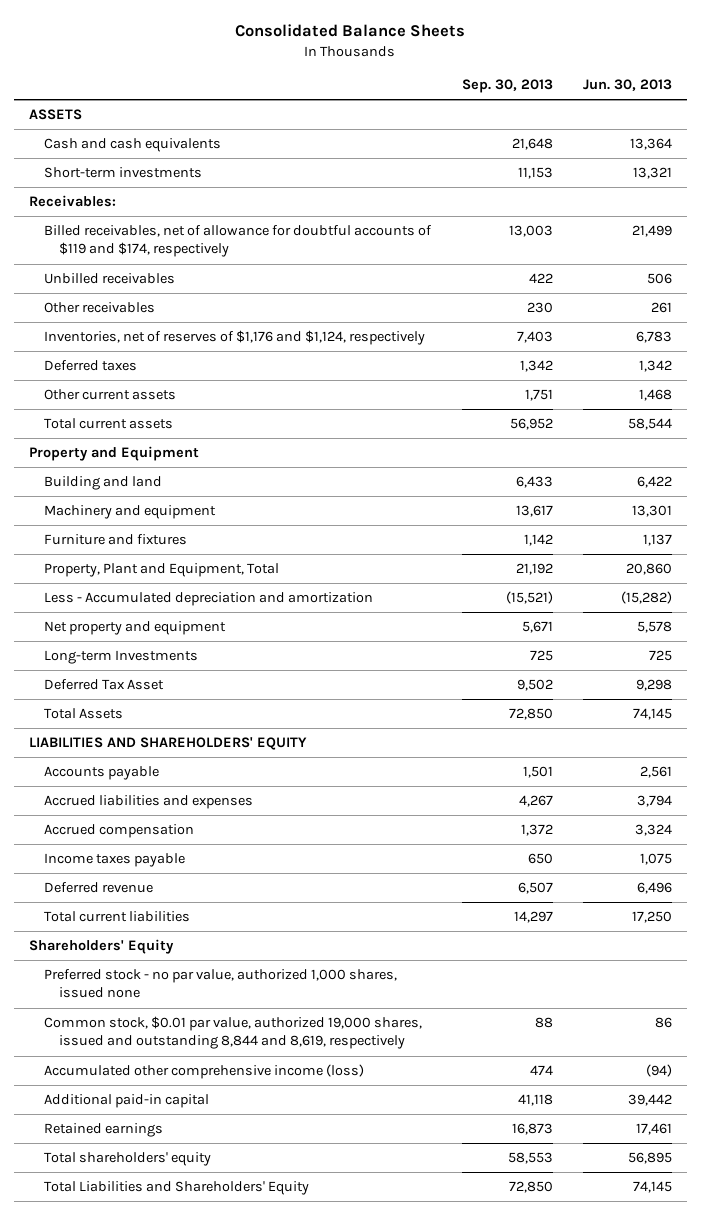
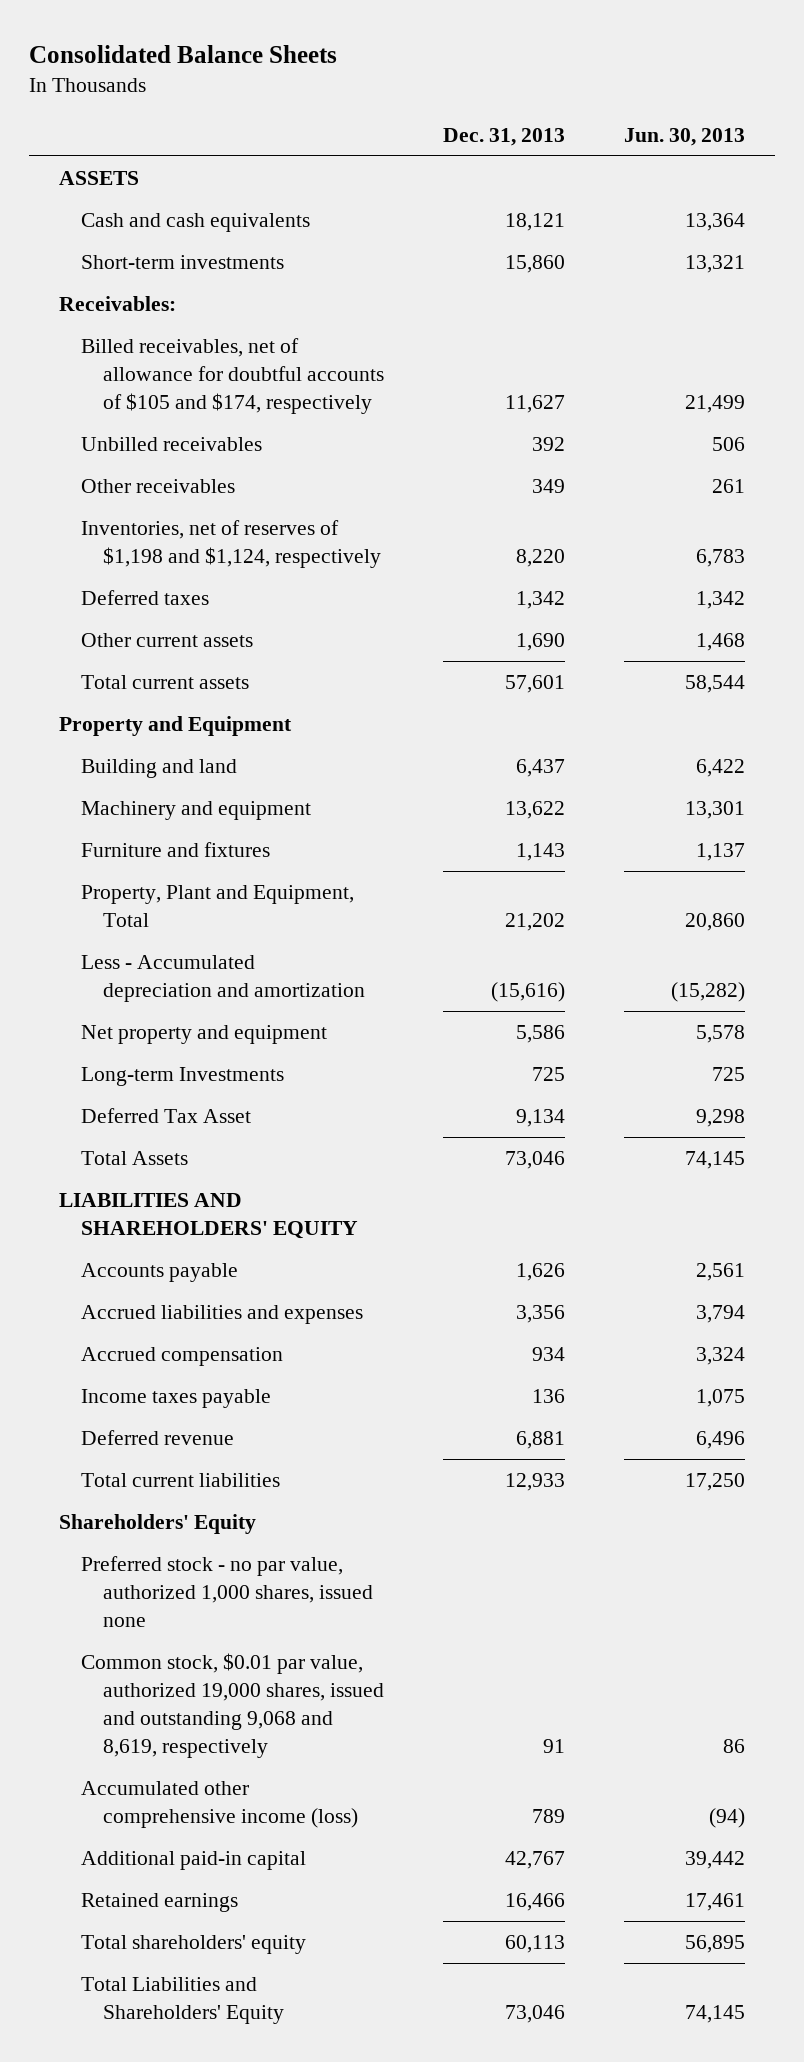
- | Sep. 30, 2013 | Jun. 30, 2013
+ | Dec. 31, 2013 | Jun. 30, 2013
- Billed receivables, net of allowance for doubtful accounts of $119 and $174, respectively | 13,003 | 21,499
+ Billed receivables, net of allowance for doubtful accounts of $105 and $174, respectively | 11,627 | 21,499
- Inventories, net of reserves of $1,176 and $1,124, respectively | 7,403 | 6,783
+ Inventories, net of reserves of $1,198 and $1,124, respectively | 8,220 | 6,783
- Common stock, $0.01 par value, authorized 19,000 shares, issued and outstanding 8,844 and 8,619, respectively | 88 | 86
+ Common stock, $0.01 par value, authorized 19,000 shares, issued and outstanding 9,068 and 8,619, respectively | 91 | 86

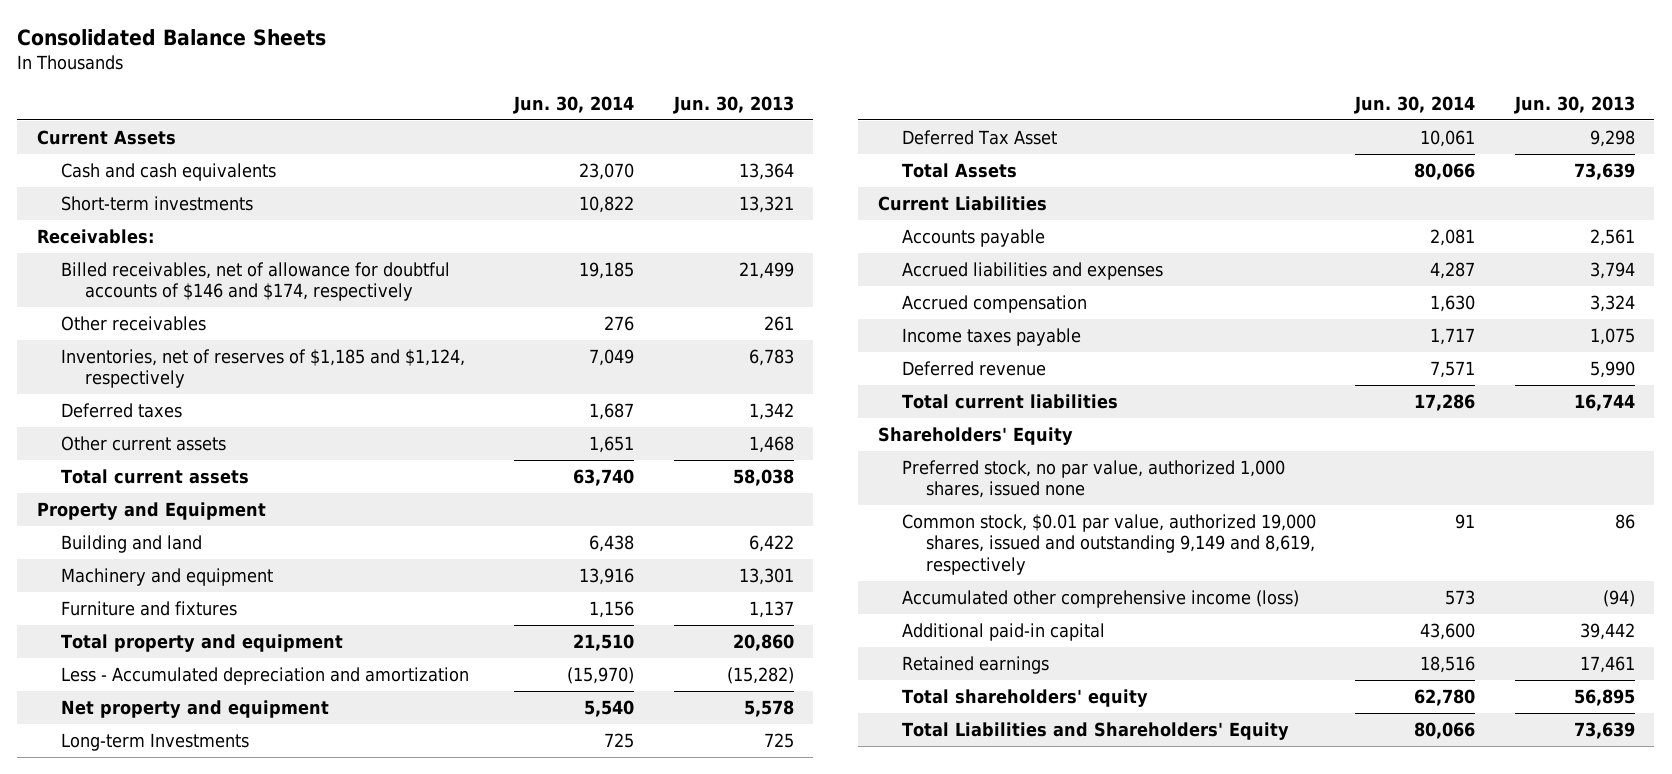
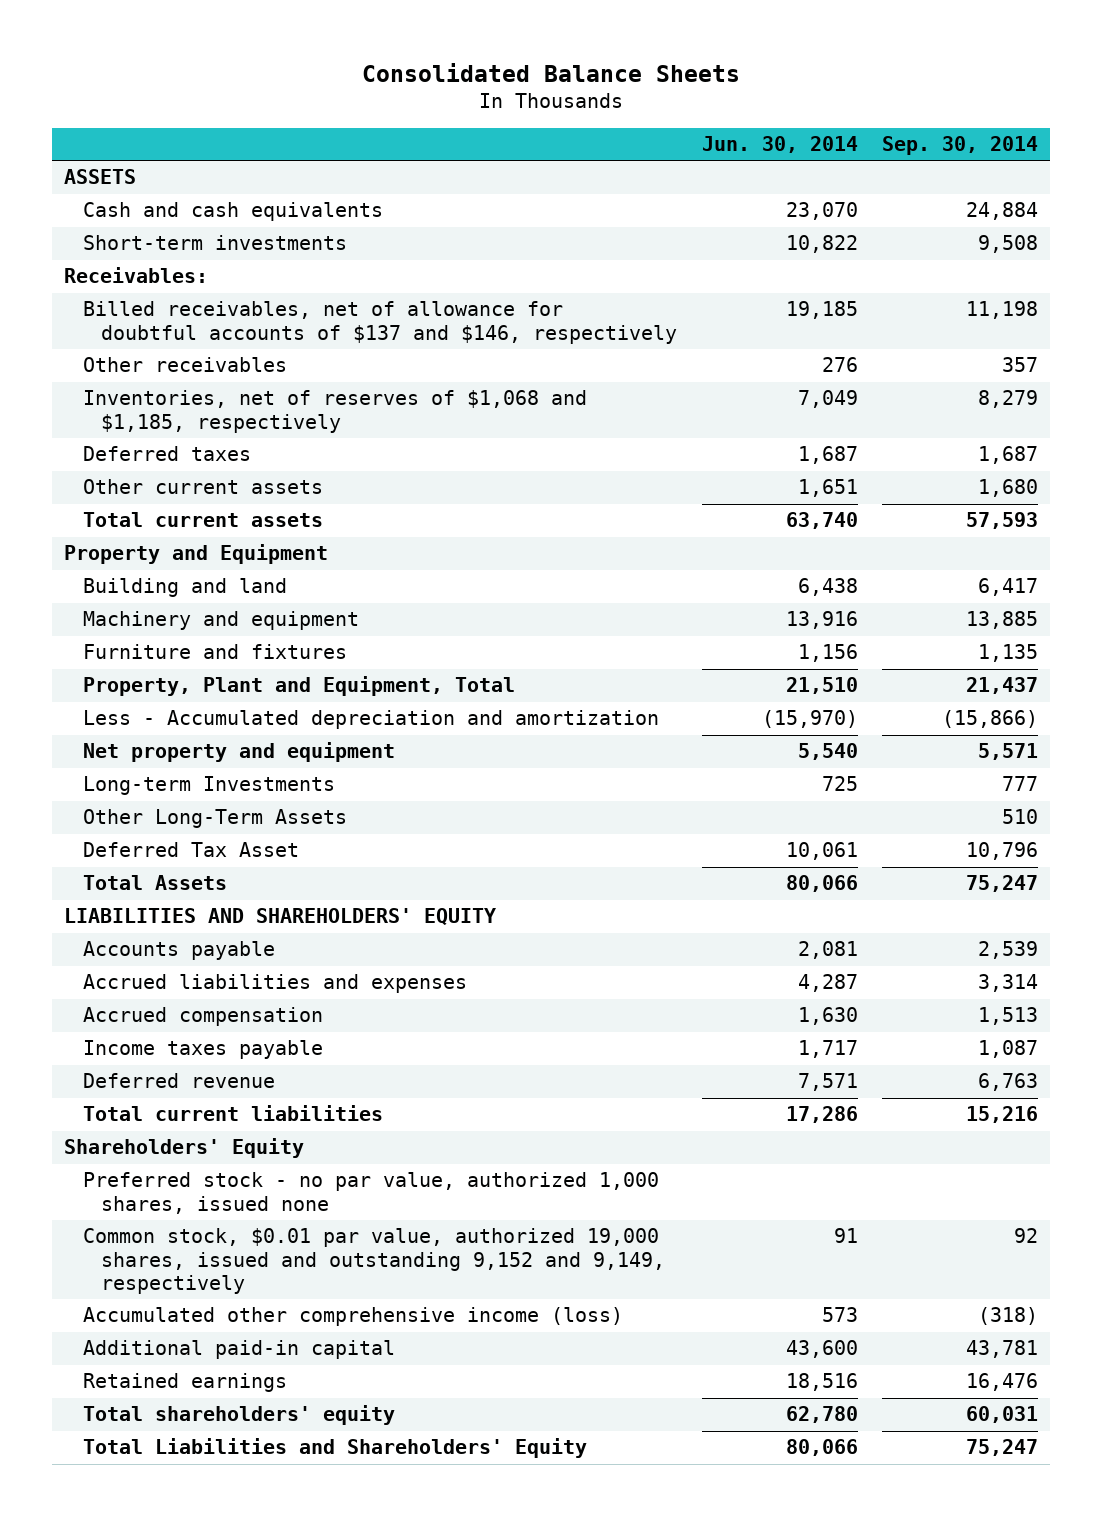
- | Jun. 30, 2014 | Jun. 30, 2013
+ | Jun. 30, 2014 | Sep. 30, 2014
- Current Assets
+ ASSETS
- Billed receivables, net of allowance for doubtful accounts of $146 and $174, respectively | 19,185 | 21,499
+ Billed receivables, net of allowance for doubtful accounts of $137 and $146, respectively | 19,185 | 11,198
- Inventories, net of reserves of $1,185 and $1,124, respectively | 7,049 | 6,783
+ Inventories, net of reserves of $1,068 and $1,185, respectively | 7,049 | 8,279
- Total property and equipment | 21,510 | 20,860
+ Property, Plant and Equipment, Total | 21,510 | 21,437
+ Other Long-Term Assets | | 510
- Current Liabilities
+ LIABILITIES AND SHAREHOLDERS' EQUITY
- Preferred stock, no par value, authorized 1,000 shares, issued none
- Common stock, $0.01 par value, authorized 19,000 shares, issued and outstanding 9,149 and 8,619, respectively | 91 | 86
+ Preferred stock - no par value, authorized 1,000 shares, issued none
+ Common stock, $0.01 par value, authorized 19,000 shares, issued and outstanding 9,152 and 9,149, respectively | 91 | 92

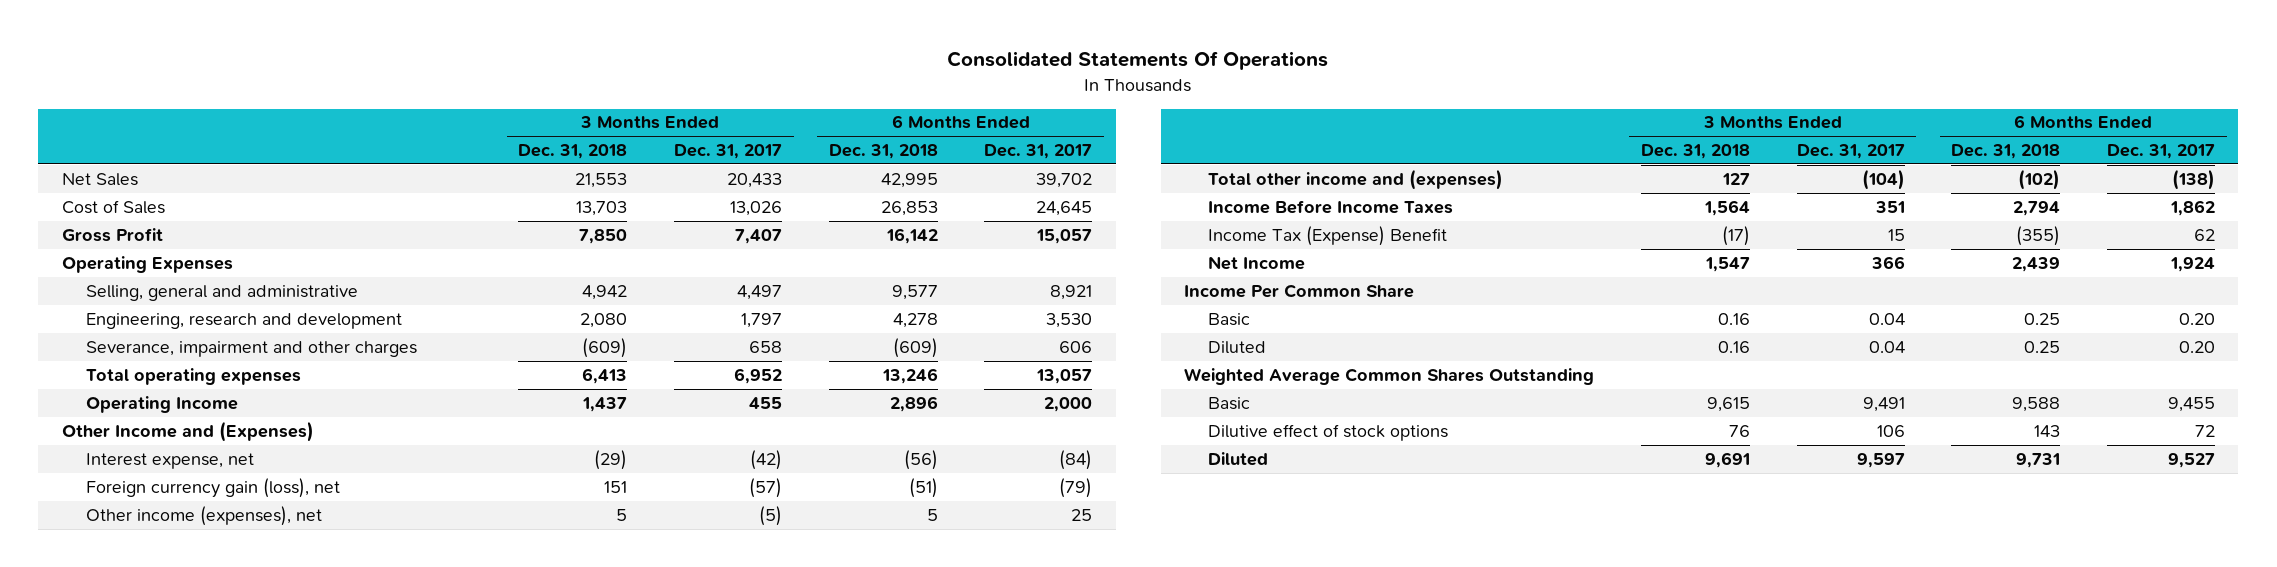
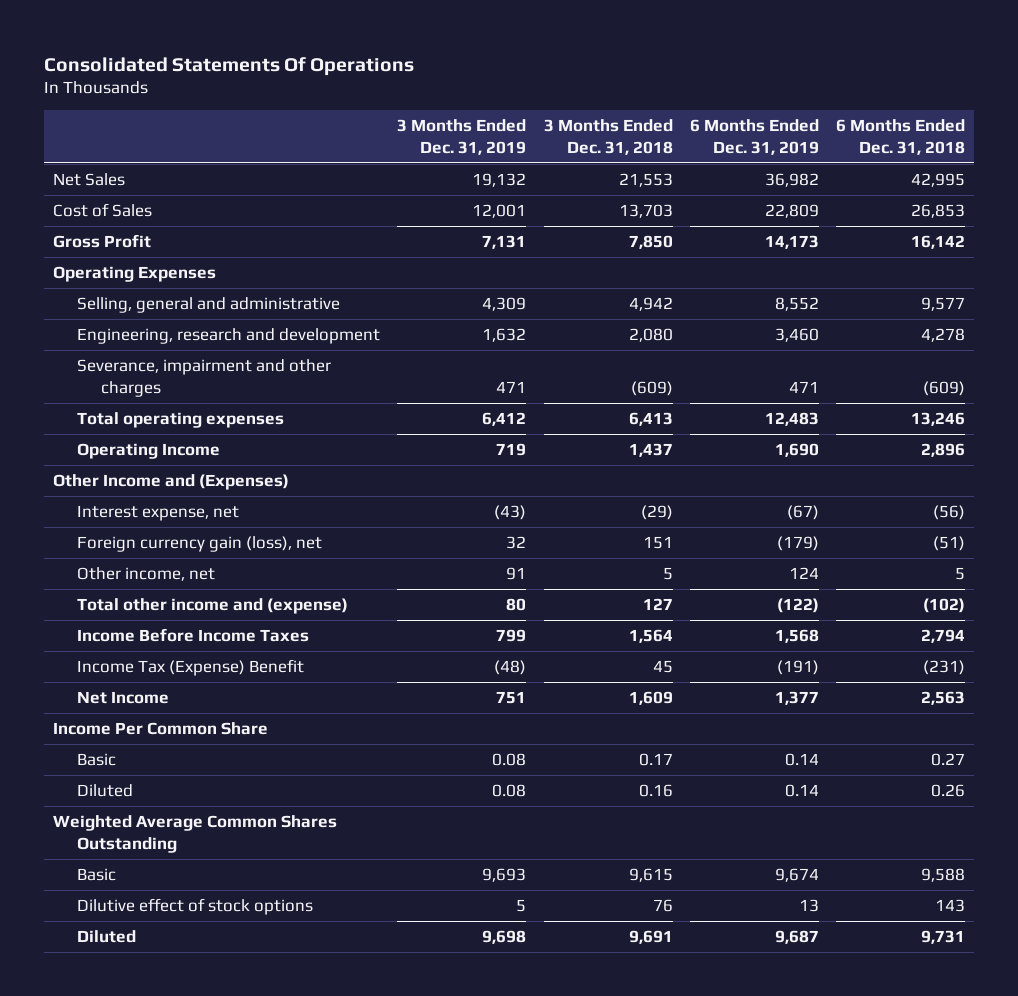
- | 3 Months Ended Dec. 31, 2018 | 3 Months Ended Dec. 31, 2017 | 6 Months Ended Dec. 31, 2018 | 6 Months Ended Dec. 31, 2017
+ | 3 Months Ended Dec. 31, 2019 | 3 Months Ended Dec. 31, 2018 | 6 Months Ended Dec. 31, 2019 | 6 Months Ended Dec. 31, 2018
- Other income (expenses), net | 5 | (5) | 5 | 25
- Total other income and (expenses) | 127 | (104) | (102) | (138)
+ Other income, net | 91 | 5 | 124 | 5
+ Total other income and (expense) | 80 | 127 | (122) | (102)
- Income Tax (Expense) Benefit | (17) | 15 | (355) | 62
- Net Income | 1,547 | 366 | 2,439 | 1,924
+ Income Tax (Expense) Benefit | (48) | 45 | (191) | (231)
+ Net Income | 751 | 1,609 | 1,377 | 2,563
- Basic | 0.16 | 0.04 | 0.25 | 0.20
- Diluted | 0.16 | 0.04 | 0.25 | 0.20
+ Basic | 0.08 | 0.17 | 0.14 | 0.27
+ Diluted | 0.08 | 0.16 | 0.14 | 0.26

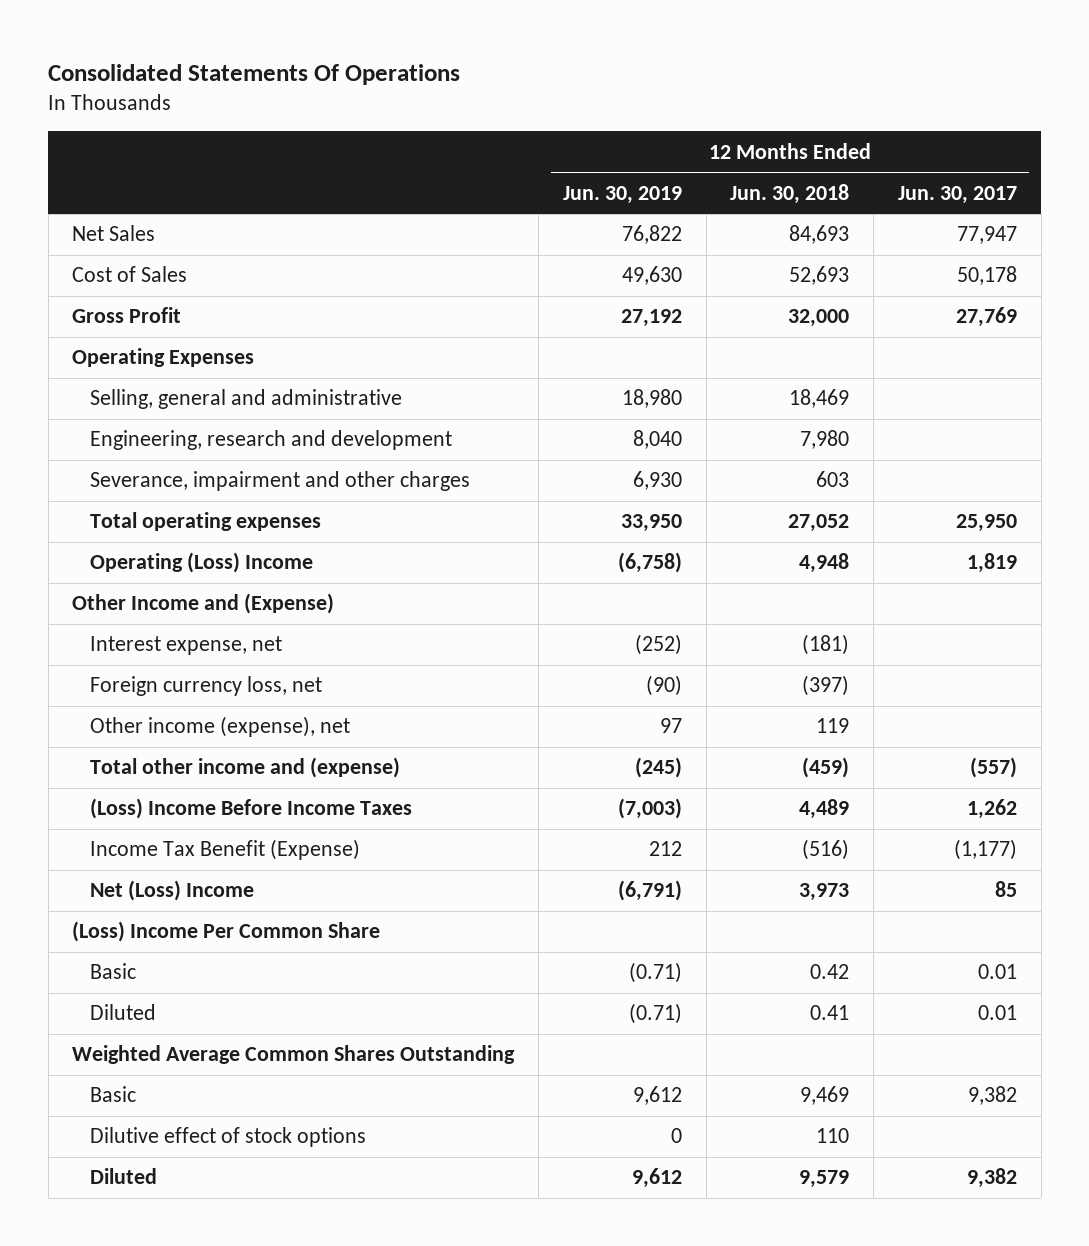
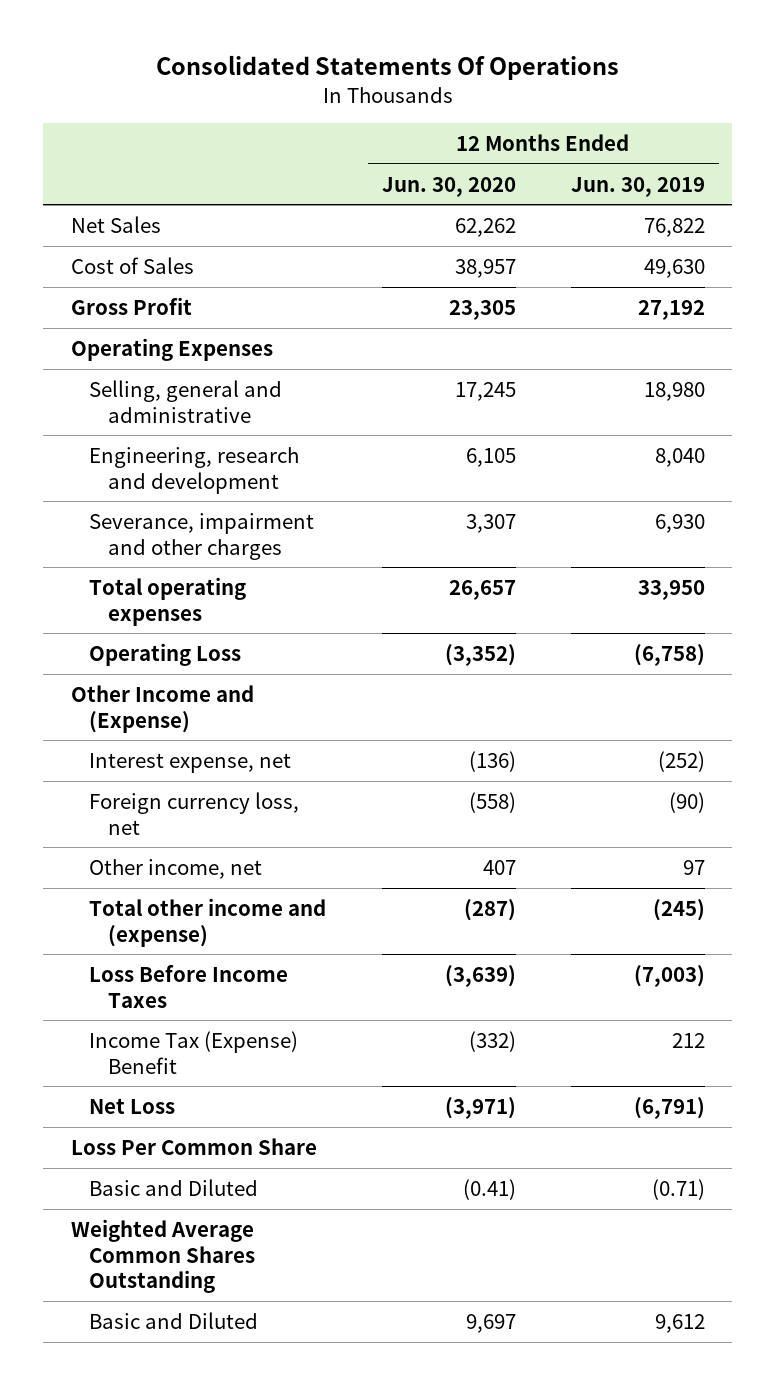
- | 12 Months Ended Jun. 30, 2019 | 12 Months Ended Jun. 30, 2018 | 12 Months Ended Jun. 30, 2017
+ | 12 Months Ended Jun. 30, 2020 | 12 Months Ended Jun. 30, 2019
- Operating (Loss) Income | (6,758) | 4,948 | 1,819
+ Operating Loss | (3,352) | (6,758)
- Other income (expense), net | 97 | 119 |
+ Other income, net | 407 | 97
- (Loss) Income Before Income Taxes | (7,003) | 4,489 | 1,262
- Income Tax Benefit (Expense) | 212 | (516) | (1,177)
- Net (Loss) Income | (6,791) | 3,973 | 85
- (Loss) Income Per Common Share
- Basic | (0.71) | 0.42 | 0.01
- Diluted | (0.71) | 0.41 | 0.01
+ Loss Before Income Taxes | (3,639) | (7,003)
+ Income Tax (Expense) Benefit | (332) | 212
+ Net Loss | (3,971) | (6,791)
+ Loss Per Common Share
+ Basic and Diluted | (0.41) | (0.71)
- Basic | 9,612 | 9,469 | 9,382
- Dilutive effect of stock options | 0 | 110 |
- Diluted | 9,612 | 9,579 | 9,382
+ Basic and Diluted | 9,697 | 9,612

